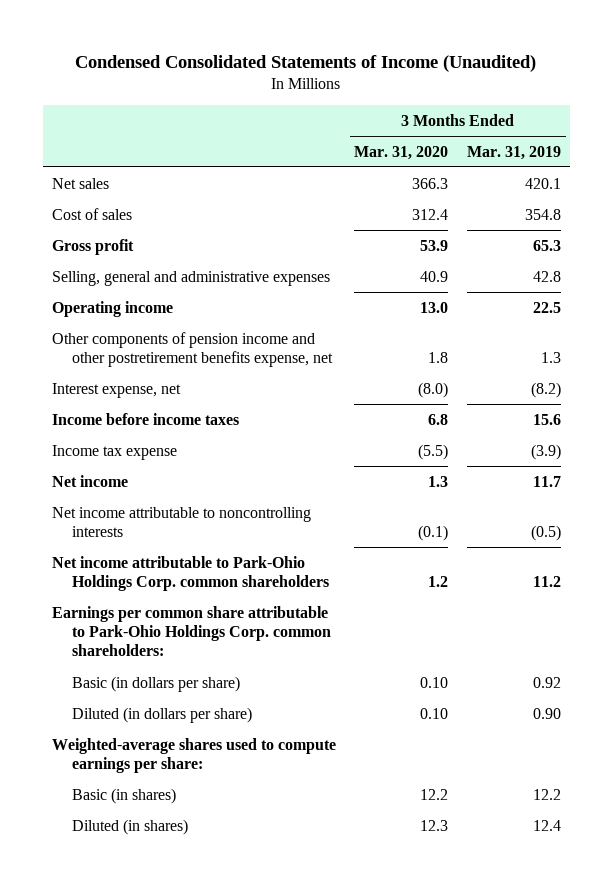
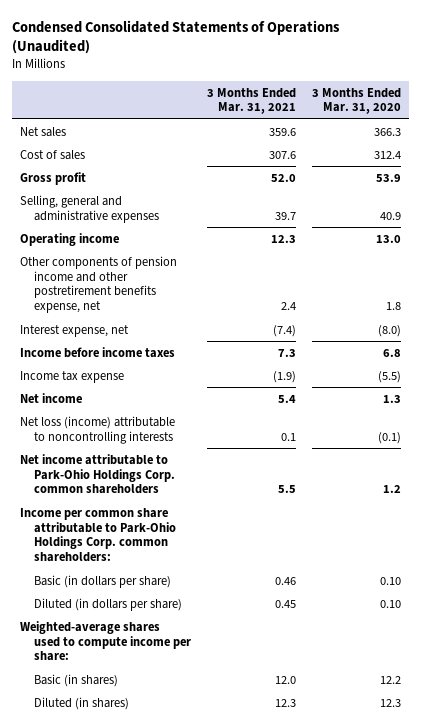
- Condensed Consolidated Statements of Income (Unaudited)
+ Condensed Consolidated Statements of Operations (Unaudited)
- | 3 Months Ended Mar. 31, 2020 | 3 Months Ended Mar. 31, 2019
+ | 3 Months Ended Mar. 31, 2021 | 3 Months Ended Mar. 31, 2020
- Net income attributable to noncontrolling interests | (0.1) | (0.5)
+ Net loss (income) attributable to noncontrolling interests | 0.1 | (0.1)
- Earnings per common share attributable to Park-Ohio Holdings Corp. common shareholders:
+ Income per common share attributable to Park-Ohio Holdings Corp. common shareholders:
- Weighted-average shares used to compute earnings per share:
+ Weighted-average shares used to compute income per share:

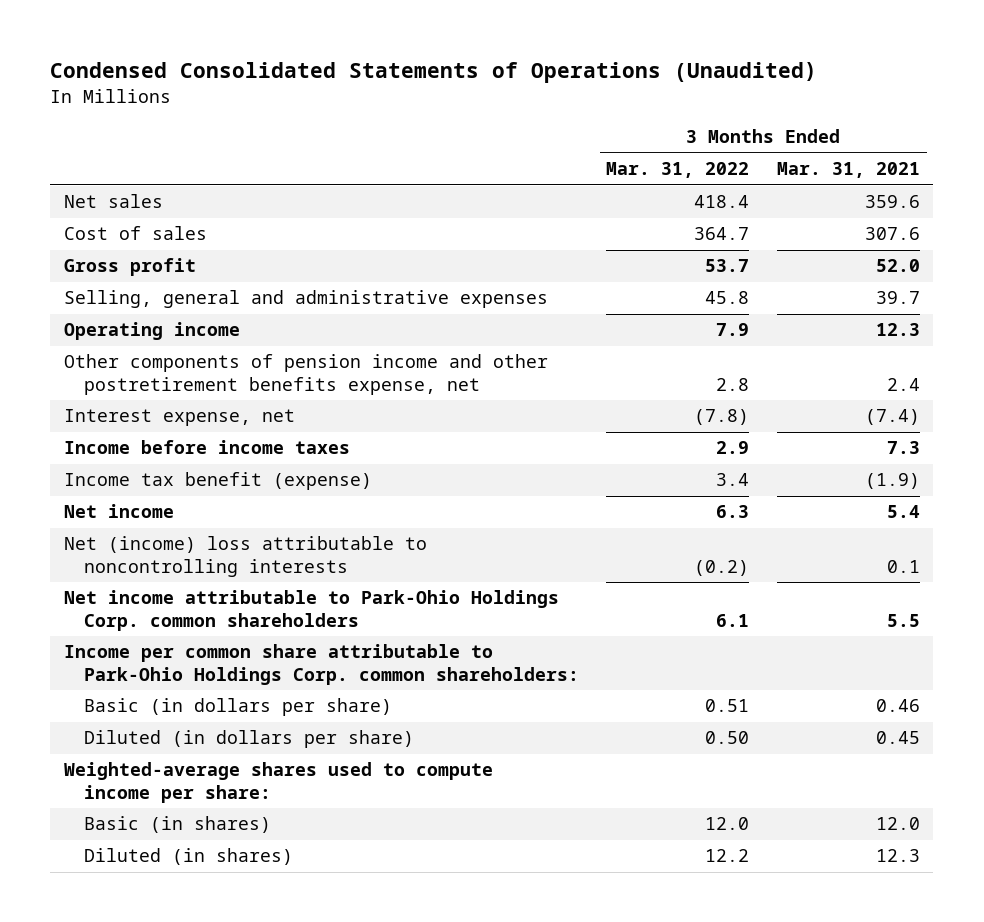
- | 3 Months Ended Mar. 31, 2021 | 3 Months Ended Mar. 31, 2020
+ | 3 Months Ended Mar. 31, 2022 | 3 Months Ended Mar. 31, 2021
- Income tax expense | (1.9) | (5.5)
+ Income tax benefit (expense) | 3.4 | (1.9)
- Net loss (income) attributable to noncontrolling interests | 0.1 | (0.1)
+ Net (income) loss attributable to noncontrolling interests | (0.2) | 0.1

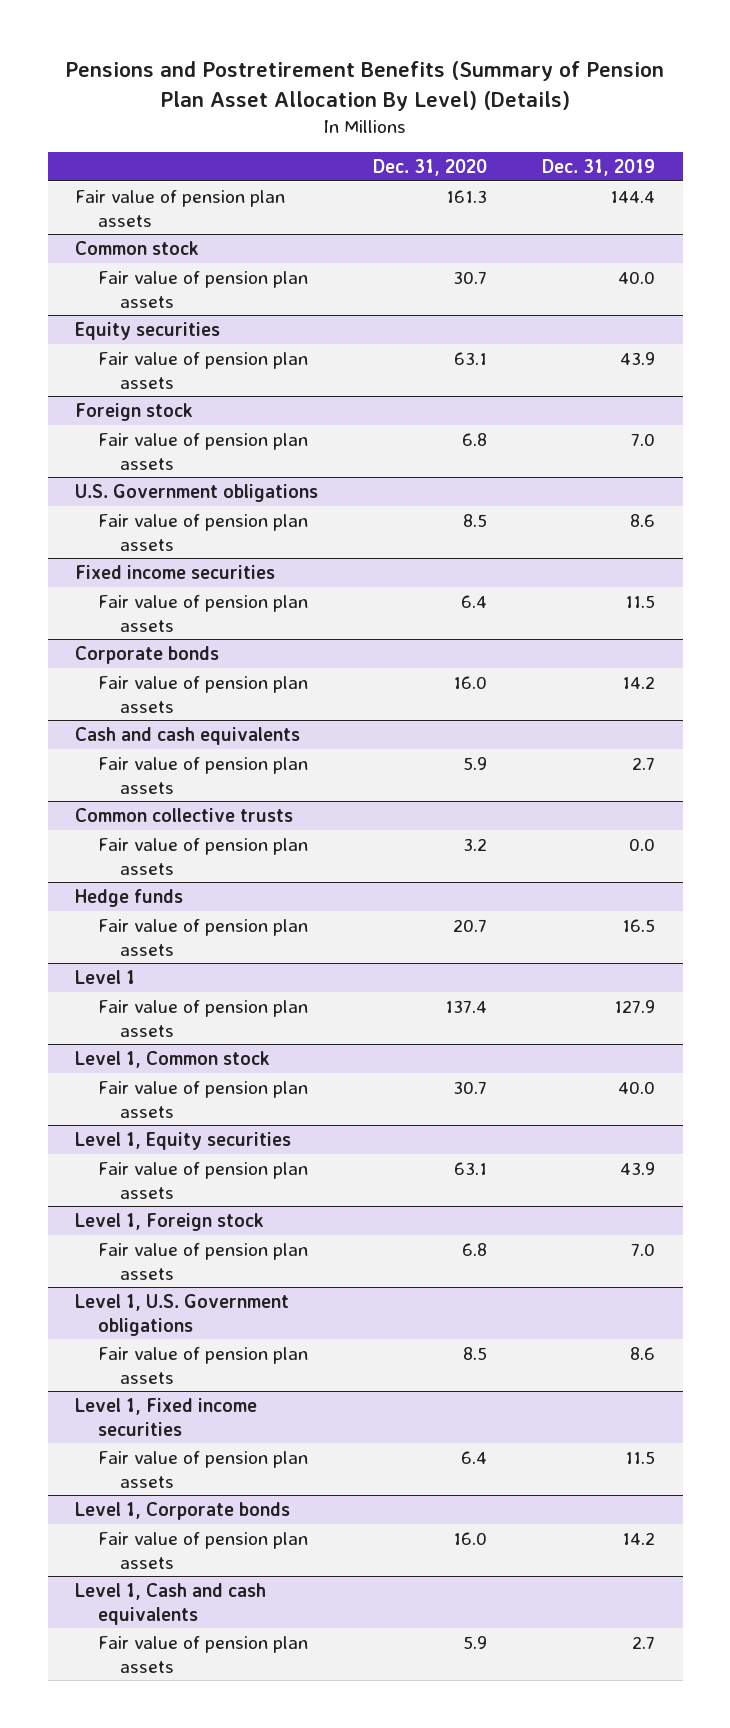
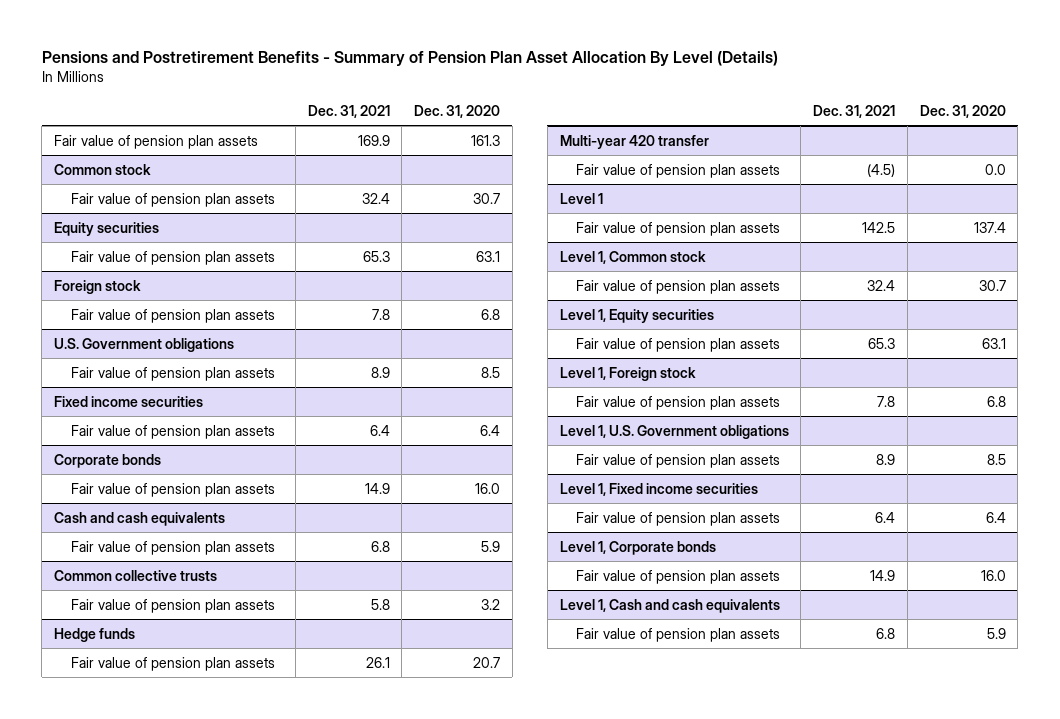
- Pensions and Postretirement Benefits (Summary of Pension Plan Asset Allocation By Level) (Details)
+ Pensions and Postretirement Benefits - Summary of Pension Plan Asset Allocation By Level (Details)
- | Dec. 31, 2020 | Dec. 31, 2019
+ | Dec. 31, 2021 | Dec. 31, 2020
+ Multi-year 420 transfer
+ Fair value of pension plan assets | (4.5) | 0.0

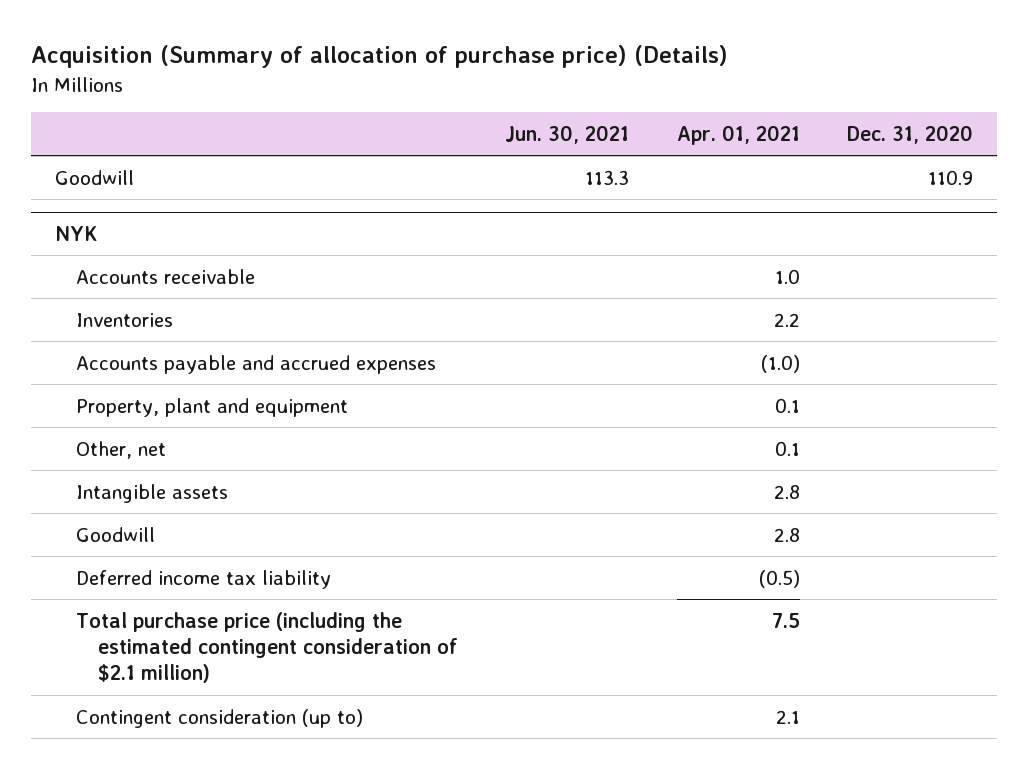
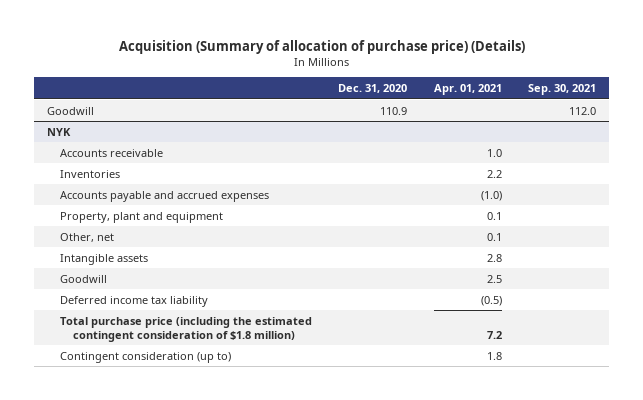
- | Jun. 30, 2021 | Apr. 01, 2021 | Dec. 31, 2020
+ | Dec. 31, 2020 | Apr. 01, 2021 | Sep. 30, 2021
@ NYK
- Goodwill | | 2.8 |
+ Goodwill | | 2.5 |
- Total purchase price (including the estimated contingent consideration of $2.1 million) | | 7.5 |
- Contingent consideration (up to) | | 2.1 |
+ Total purchase price (including the estimated contingent consideration of $1.8 million) | | 7.2 |
+ Contingent consideration (up to) | | 1.8 |

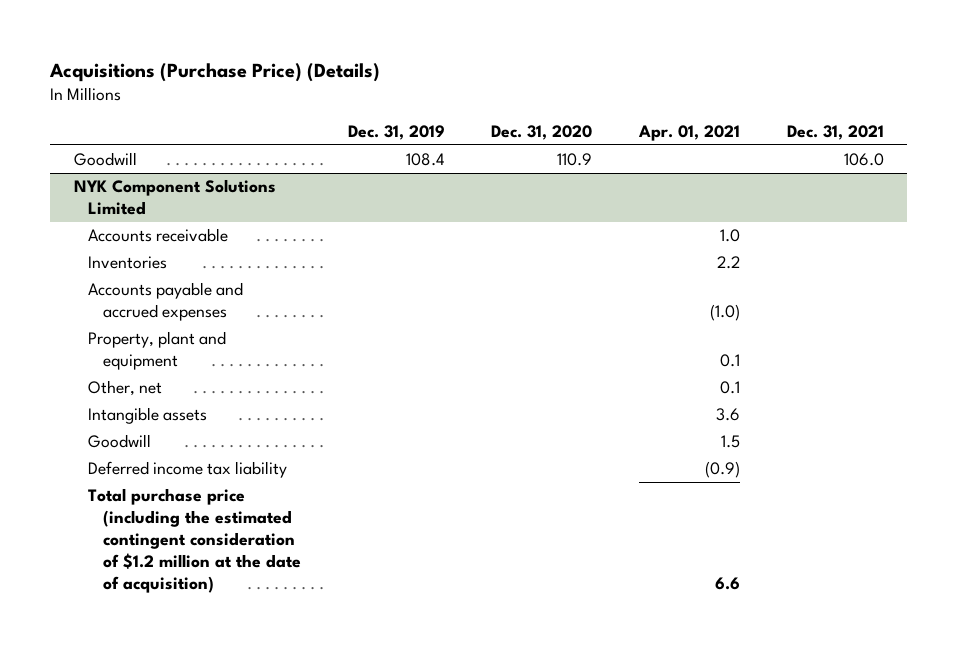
- Acquisition (Summary of allocation of purchase price) (Details)
+ Acquisitions (Purchase Price) (Details)
- | Dec. 31, 2020 | Apr. 01, 2021 | Sep. 30, 2021
+ | Dec. 31, 2019 | Dec. 31, 2020 | Apr. 01, 2021 | Dec. 31, 2021
- NYK
+ NYK Component Solutions Limited
- Intangible assets | | 2.8 |
- Goodwill | | 2.5 |
- Deferred income tax liability | | (0.5) |
- Total purchase price (including the estimated contingent consideration of $1.8 million) | | 7.2 |
- Contingent consideration (up to) | | 1.8 |
+ Intangible assets | | | 3.6 |
+ Goodwill | | | 1.5 |
+ Deferred income tax liability | | | (0.9) |
+ Total purchase price (including the estimated contingent consideration of $1.2 million at the date of acquisition) | | | 6.6 |

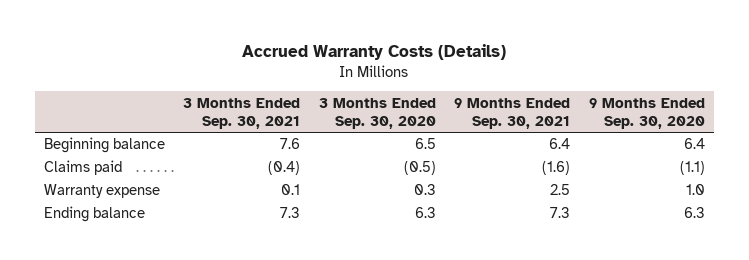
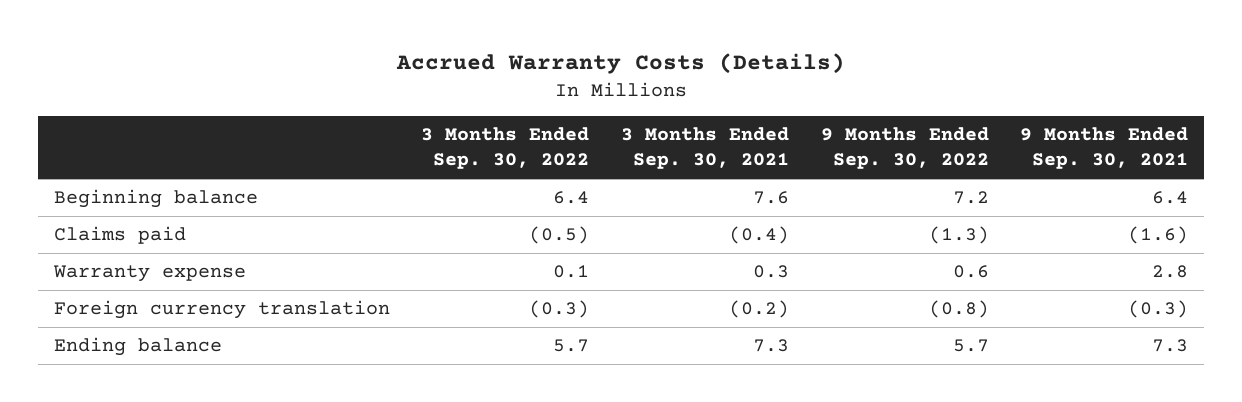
- | 3 Months Ended Sep. 30, 2021 | 3 Months Ended Sep. 30, 2020 | 9 Months Ended Sep. 30, 2021 | 9 Months Ended Sep. 30, 2020
+ | 3 Months Ended Sep. 30, 2022 | 3 Months Ended Sep. 30, 2021 | 9 Months Ended Sep. 30, 2022 | 9 Months Ended Sep. 30, 2021
- Warranty expense | 0.1 | 0.3 | 2.5 | 1.0
+ Warranty expense | 0.1 | 0.3 | 0.6 | 2.8
+ Foreign currency translation | (0.3) | (0.2) | (0.8) | (0.3)

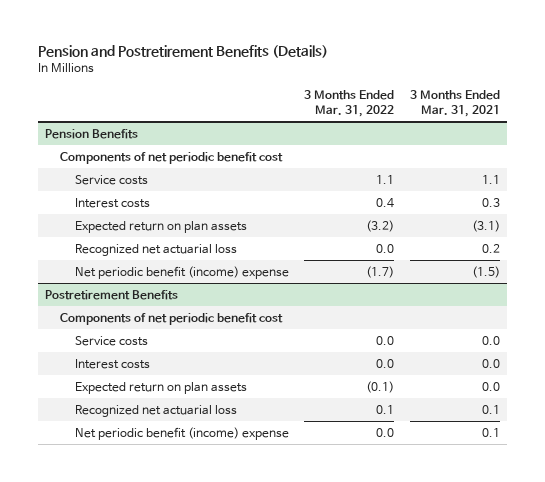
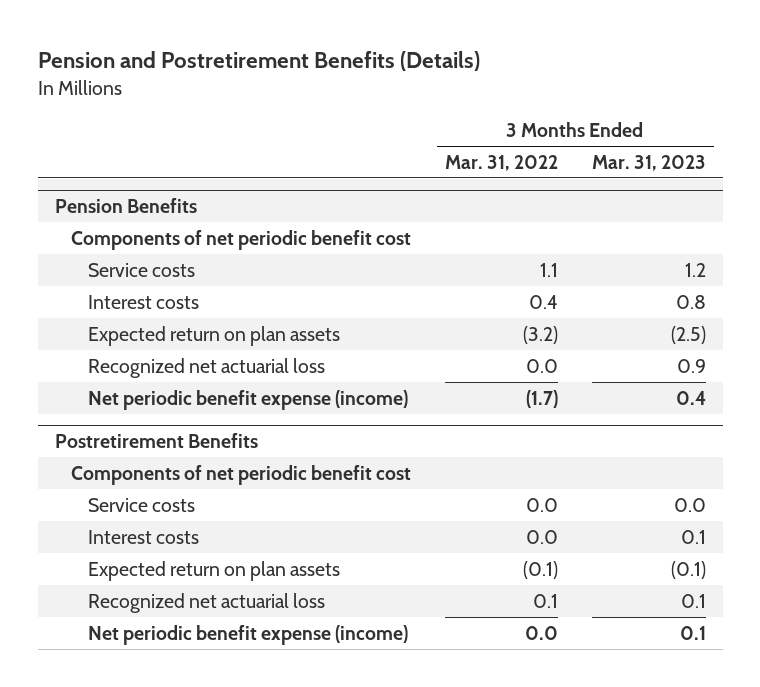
- | 3 Months Ended Mar. 31, 2022 | 3 Months Ended Mar. 31, 2021
+ | 3 Months Ended Mar. 31, 2022 | 3 Months Ended Mar. 31, 2023
@ Pension Benefits
- Net periodic benefit (income) expense | (1.7) | (1.5)
+ Net periodic benefit expense (income) | (1.7) | 0.4
@ Postretirement Benefits
- Net periodic benefit (income) expense | 0.0 | 0.1
+ Net periodic benefit expense (income) | 0.0 | 0.1

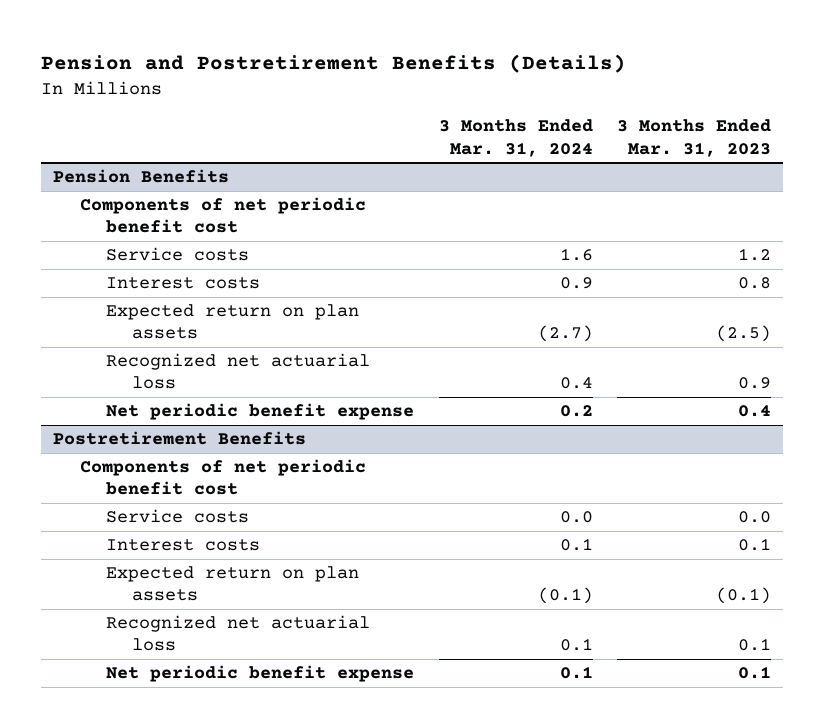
- | 3 Months Ended Mar. 31, 2022 | 3 Months Ended Mar. 31, 2023
+ | 3 Months Ended Mar. 31, 2024 | 3 Months Ended Mar. 31, 2023
@ Pension Benefits
- Net periodic benefit expense (income) | (1.7) | 0.4
+ Net periodic benefit expense | 0.2 | 0.4
@ Postretirement Benefits
- Net periodic benefit expense (income) | 0.0 | 0.1
+ Net periodic benefit expense | 0.1 | 0.1

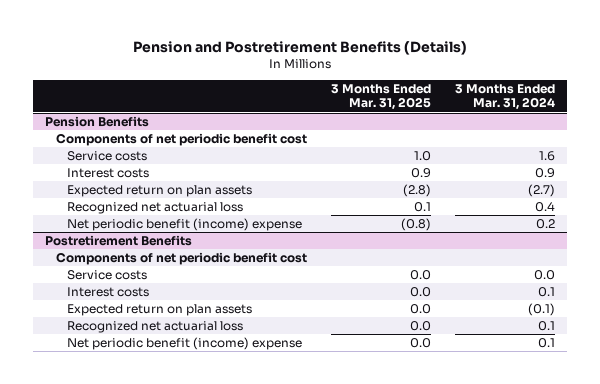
- | 3 Months Ended Mar. 31, 2024 | 3 Months Ended Mar. 31, 2023
+ | 3 Months Ended Mar. 31, 2025 | 3 Months Ended Mar. 31, 2024
@ Pension Benefits
- Net periodic benefit expense | 0.2 | 0.4
+ Net periodic benefit (income) expense | (0.8) | 0.2
@ Postretirement Benefits
- Net periodic benefit expense | 0.1 | 0.1
+ Net periodic benefit (income) expense | 0.0 | 0.1

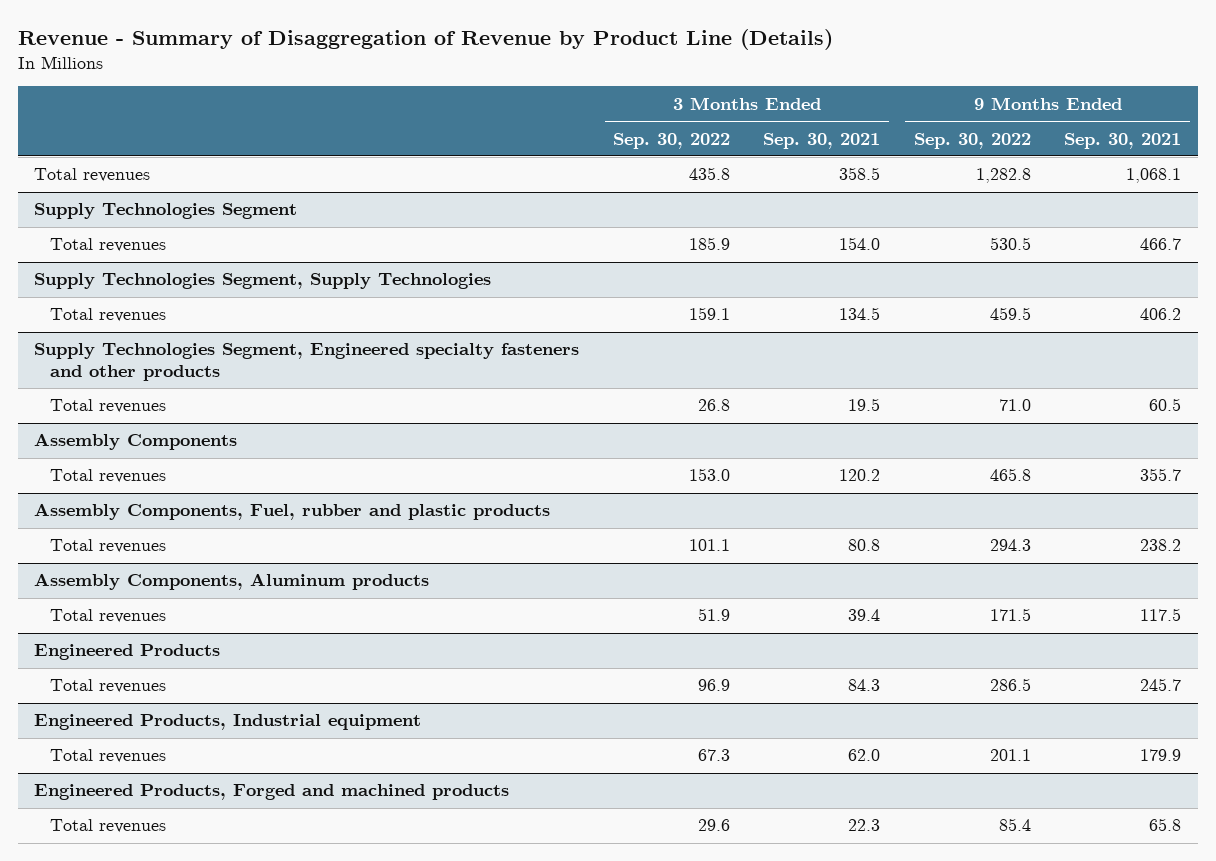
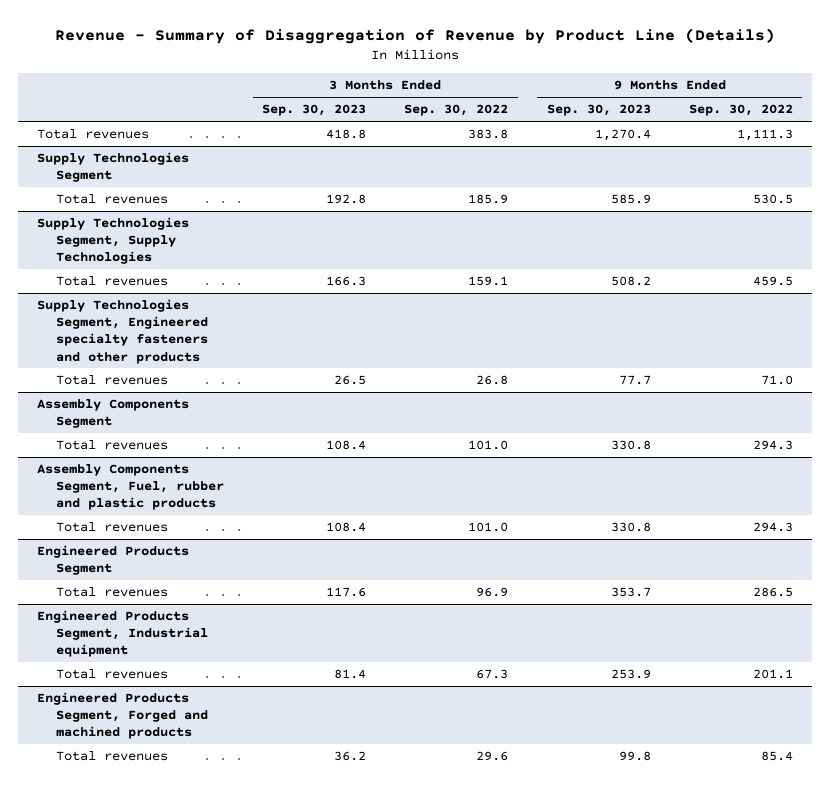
- | 3 Months Ended Sep. 30, 2022 | 3 Months Ended Sep. 30, 2021 | 9 Months Ended Sep. 30, 2022 | 9 Months Ended Sep. 30, 2021
+ | 3 Months Ended Sep. 30, 2023 | 3 Months Ended Sep. 30, 2022 | 9 Months Ended Sep. 30, 2023 | 9 Months Ended Sep. 30, 2022
- Total revenues | 435.8 | 358.5 | 1,282.8 | 1,068.1
+ Total revenues | 418.8 | 383.8 | 1,270.4 | 1,111.3
- Assembly Components
- Total revenues | 153.0 | 120.2 | 465.8 | 355.7
- Assembly Components, Fuel, rubber and plastic products
- Total revenues | 101.1 | 80.8 | 294.3 | 238.2
- Assembly Components, Aluminum products
- Total revenues | 51.9 | 39.4 | 171.5 | 117.5
- Engineered Products
+ Assembly Components Segment
+ Total revenues | 108.4 | 101.0 | 330.8 | 294.3
+ Assembly Components Segment, Fuel, rubber and plastic products
+ Total revenues | 108.4 | 101.0 | 330.8 | 294.3
+ Engineered Products Segment
- Engineered Products, Industrial equipment
+ Engineered Products Segment, Industrial equipment
- Engineered Products, Forged and machined products
+ Engineered Products Segment, Forged and machined products

